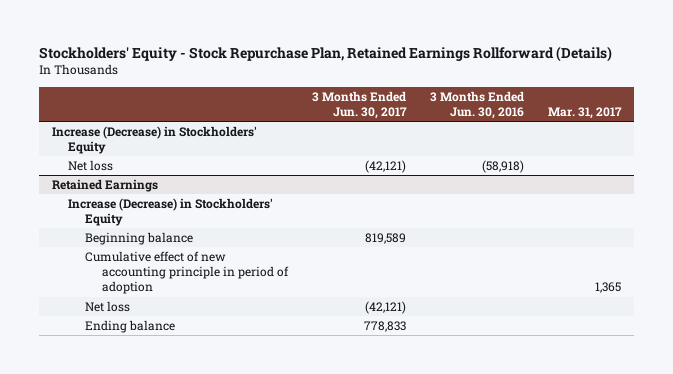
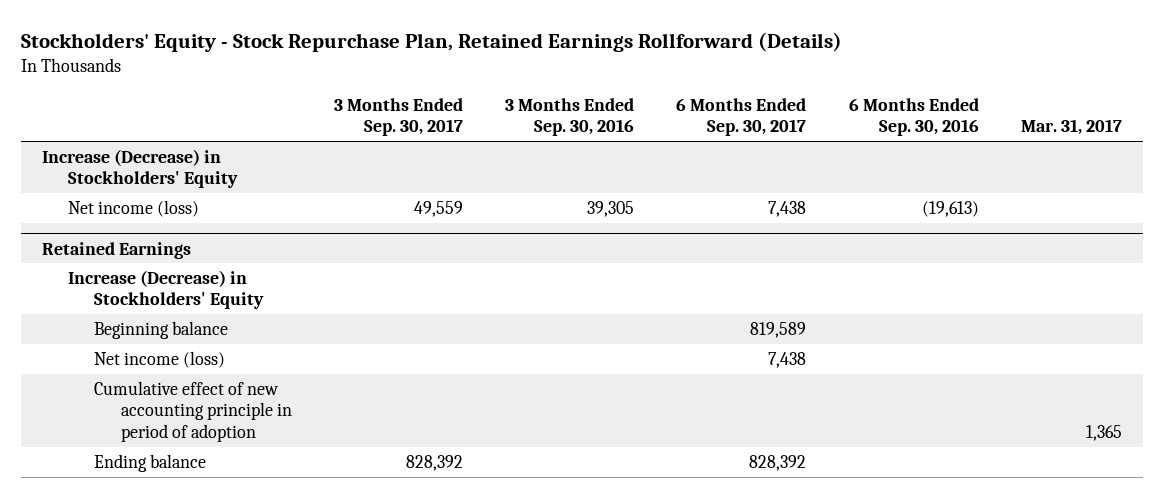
- | 3 Months Ended Jun. 30, 2017 | 3 Months Ended Jun. 30, 2016 | Mar. 31, 2017
+ | 3 Months Ended Sep. 30, 2017 | 3 Months Ended Sep. 30, 2016 | 6 Months Ended Sep. 30, 2017 | 6 Months Ended Sep. 30, 2016 | Mar. 31, 2017
- Net loss | (42,121) | (58,918) |
+ Net income (loss) | 49,559 | 39,305 | 7,438 | (19,613) |
@ Retained Earnings
+ Net income (loss) | | | 7,438 | |
- Net loss | (42,121) | |

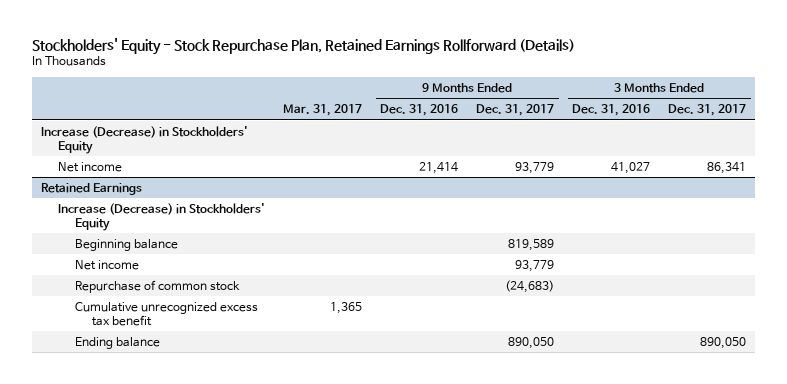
- | 3 Months Ended Sep. 30, 2017 | 3 Months Ended Sep. 30, 2016 | 6 Months Ended Sep. 30, 2017 | 6 Months Ended Sep. 30, 2016 | Mar. 31, 2017
+ | Mar. 31, 2017 | 9 Months Ended Dec. 31, 2016 | 9 Months Ended Dec. 31, 2017 | 3 Months Ended Dec. 31, 2016 | 3 Months Ended Dec. 31, 2017
- Net income (loss) | 49,559 | 39,305 | 7,438 | (19,613) |
+ Net income | | 21,414 | 93,779 | 41,027 | 86,341
@ Retained Earnings
- Net income (loss) | | | 7,438 | |
- Cumulative effect of new accounting principle in period of adoption | | | | | 1,365
+ Net income | | | 93,779 | |
+ Repurchase of common stock | | | (24,683) | |
+ Cumulative unrecognized excess tax benefit | 1,365 | | | |

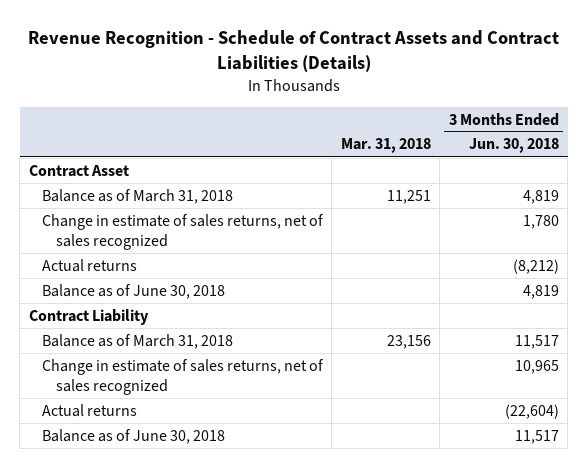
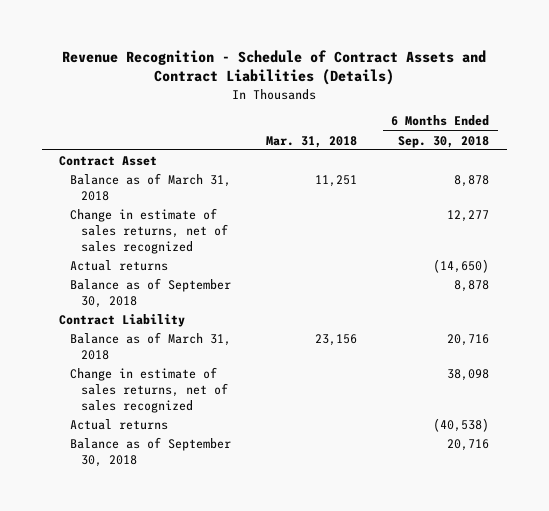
- | Mar. 31, 2018 | 3 Months Ended Jun. 30, 2018
+ | Mar. 31, 2018 | 6 Months Ended Sep. 30, 2018
- Balance as of June 30, 2018 | | 4,819
+ Balance as of September 30, 2018 | | 8,878
- Balance as of June 30, 2018 | | 11,517
+ Balance as of September 30, 2018 | | 20,716

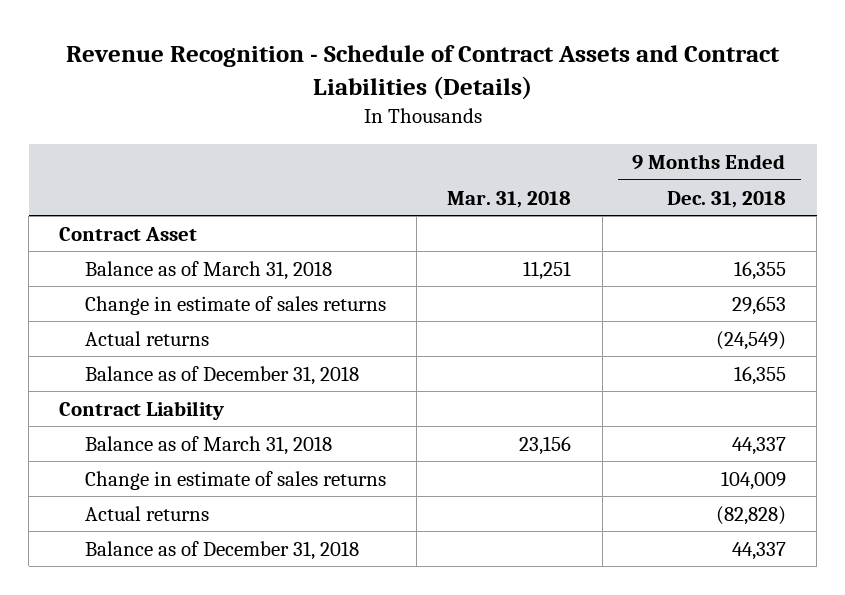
- | Mar. 31, 2018 | 6 Months Ended Sep. 30, 2018
+ | Mar. 31, 2018 | 9 Months Ended Dec. 31, 2018
- Change in estimate of sales returns, net of sales recognized | | 12,277
+ Change in estimate of sales returns | | 29,653
- Balance as of September 30, 2018 | | 8,878
+ Balance as of December 31, 2018 | | 16,355
- Change in estimate of sales returns, net of sales recognized | | 38,098
+ Change in estimate of sales returns | | 104,009
- Balance as of September 30, 2018 | | 20,716
+ Balance as of December 31, 2018 | | 44,337

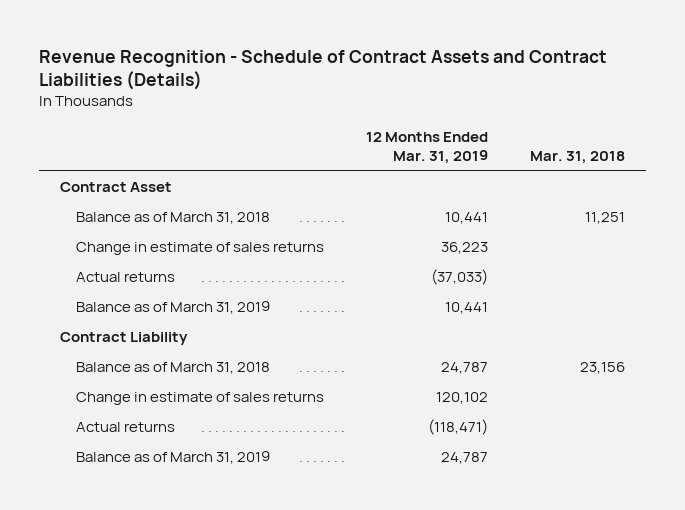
- | Mar. 31, 2018 | 9 Months Ended Dec. 31, 2018
+ | 12 Months Ended Mar. 31, 2019 | Mar. 31, 2018
- Balance as of December 31, 2018 | | 16,355
+ Balance as of March 31, 2019 | 10,441 |
- Balance as of December 31, 2018 | | 44,337
+ Balance as of March 31, 2019 | 24,787 |

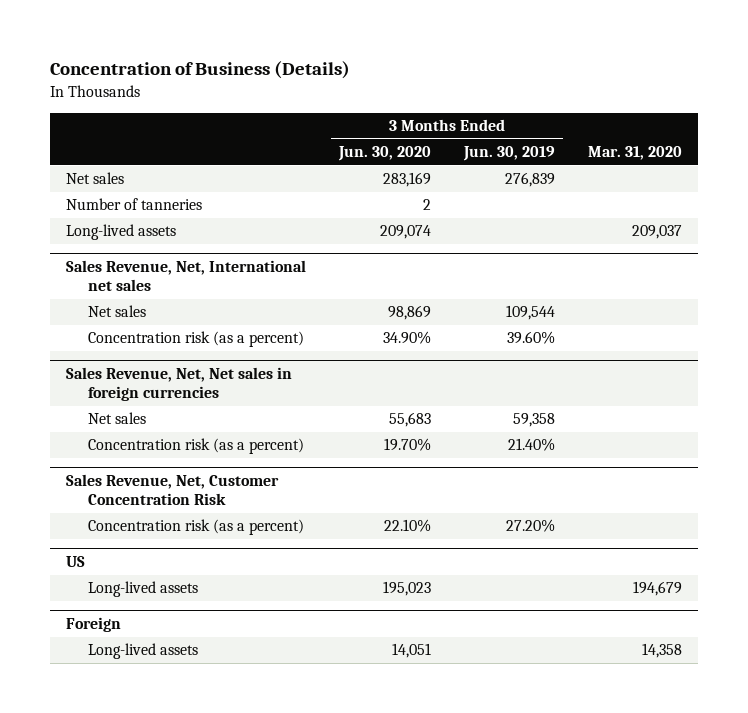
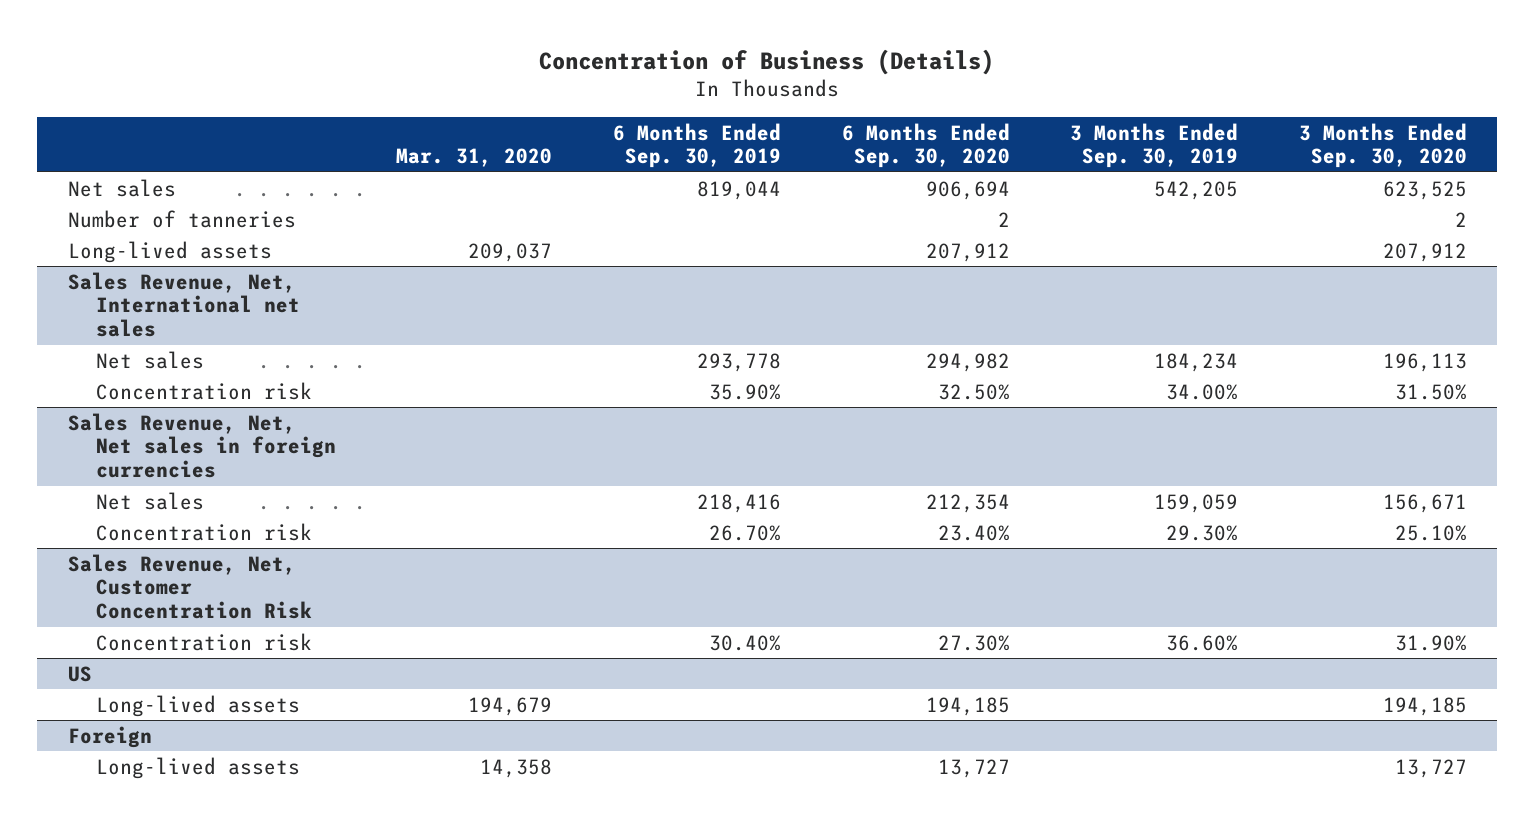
- | 3 Months Ended Jun. 30, 2020 | 3 Months Ended Jun. 30, 2019 | Mar. 31, 2020
+ | Mar. 31, 2020 | 6 Months Ended Sep. 30, 2019 | 6 Months Ended Sep. 30, 2020 | 3 Months Ended Sep. 30, 2019 | 3 Months Ended Sep. 30, 2020
@ Sales Revenue, Net, International net sales
- Concentration risk (as a percent) | 34.90% | 39.60% |
+ Concentration risk | | 35.90% | 32.50% | 34.00% | 31.50%
@ Sales Revenue, Net, Net sales in foreign currencies
- Concentration risk (as a percent) | 19.70% | 21.40% |
+ Concentration risk | | 26.70% | 23.40% | 29.30% | 25.10%
@ Sales Revenue, Net, Customer Concentration Risk
- Concentration risk (as a percent) | 22.10% | 27.20% |
+ Concentration risk | | 30.40% | 27.30% | 36.60% | 31.90%

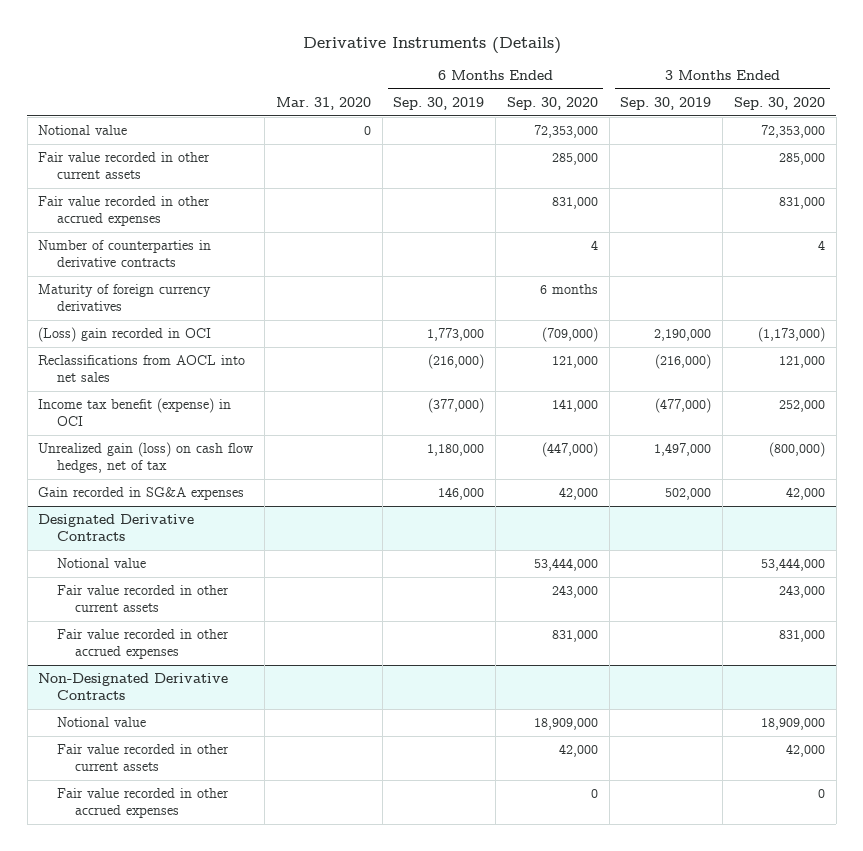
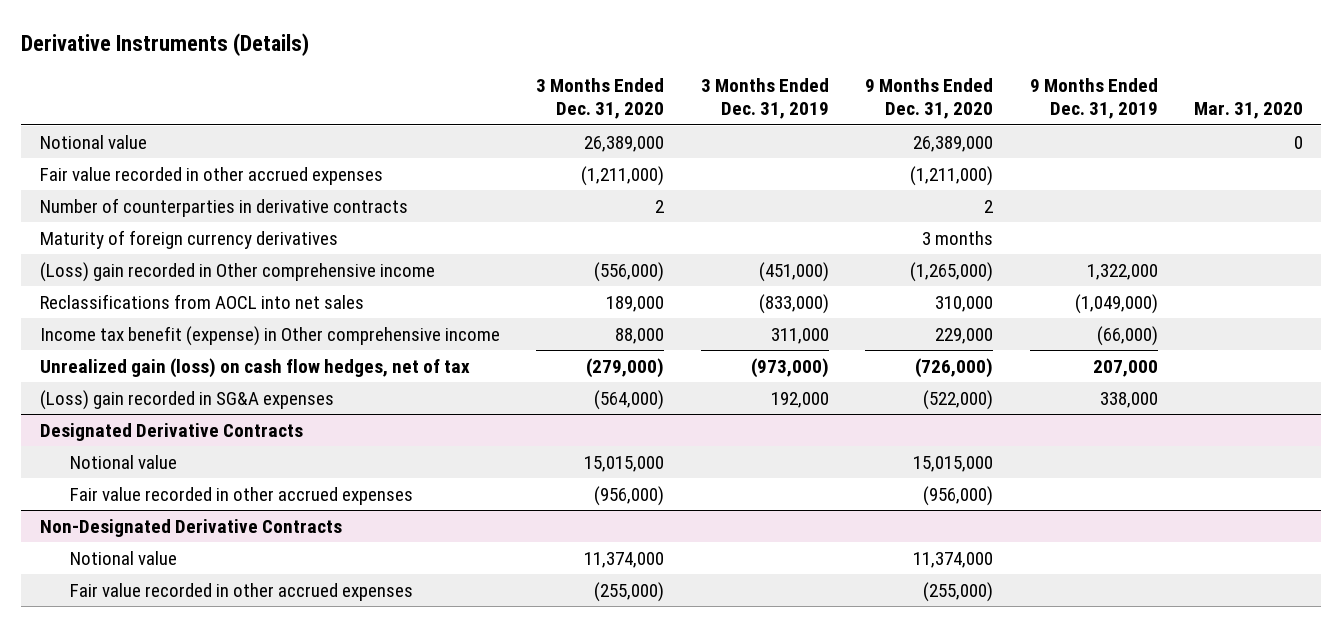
- | Mar. 31, 2020 | 6 Months Ended Sep. 30, 2019 | 6 Months Ended Sep. 30, 2020 | 3 Months Ended Sep. 30, 2019 | 3 Months Ended Sep. 30, 2020
+ | 3 Months Ended Dec. 31, 2020 | 3 Months Ended Dec. 31, 2019 | 9 Months Ended Dec. 31, 2020 | 9 Months Ended Dec. 31, 2019 | Mar. 31, 2020
- Fair value recorded in other current assets | | | 285,000 | | 285,000
- (Loss) gain recorded in OCI | | 1,773,000 | (709,000) | 2,190,000 | (1,173,000)
+ (Loss) gain recorded in Other comprehensive income | (556,000) | (451,000) | (1,265,000) | 1,322,000 |
- Income tax benefit (expense) in OCI | | (377,000) | 141,000 | (477,000) | 252,000
+ Income tax benefit (expense) in Other comprehensive income | 88,000 | 311,000 | 229,000 | (66,000) |
- Gain recorded in SG&A expenses | | 146,000 | 42,000 | 502,000 | 42,000
+ (Loss) gain recorded in SG&A expenses | (564,000) | 192,000 | (522,000) | 338,000 |
@ Designated Derivative Contracts
- Fair value recorded in other current assets | | | 243,000 | | 243,000
@ Non-Designated Derivative Contracts
- Fair value recorded in other current assets | | | 42,000 | | 42,000

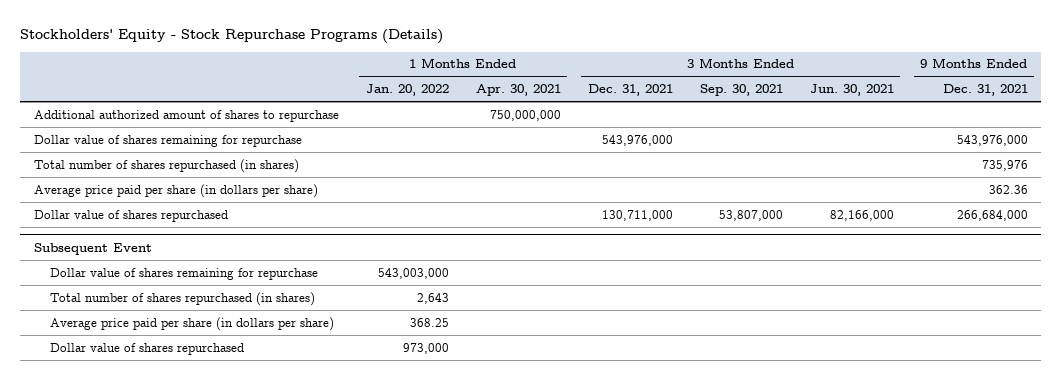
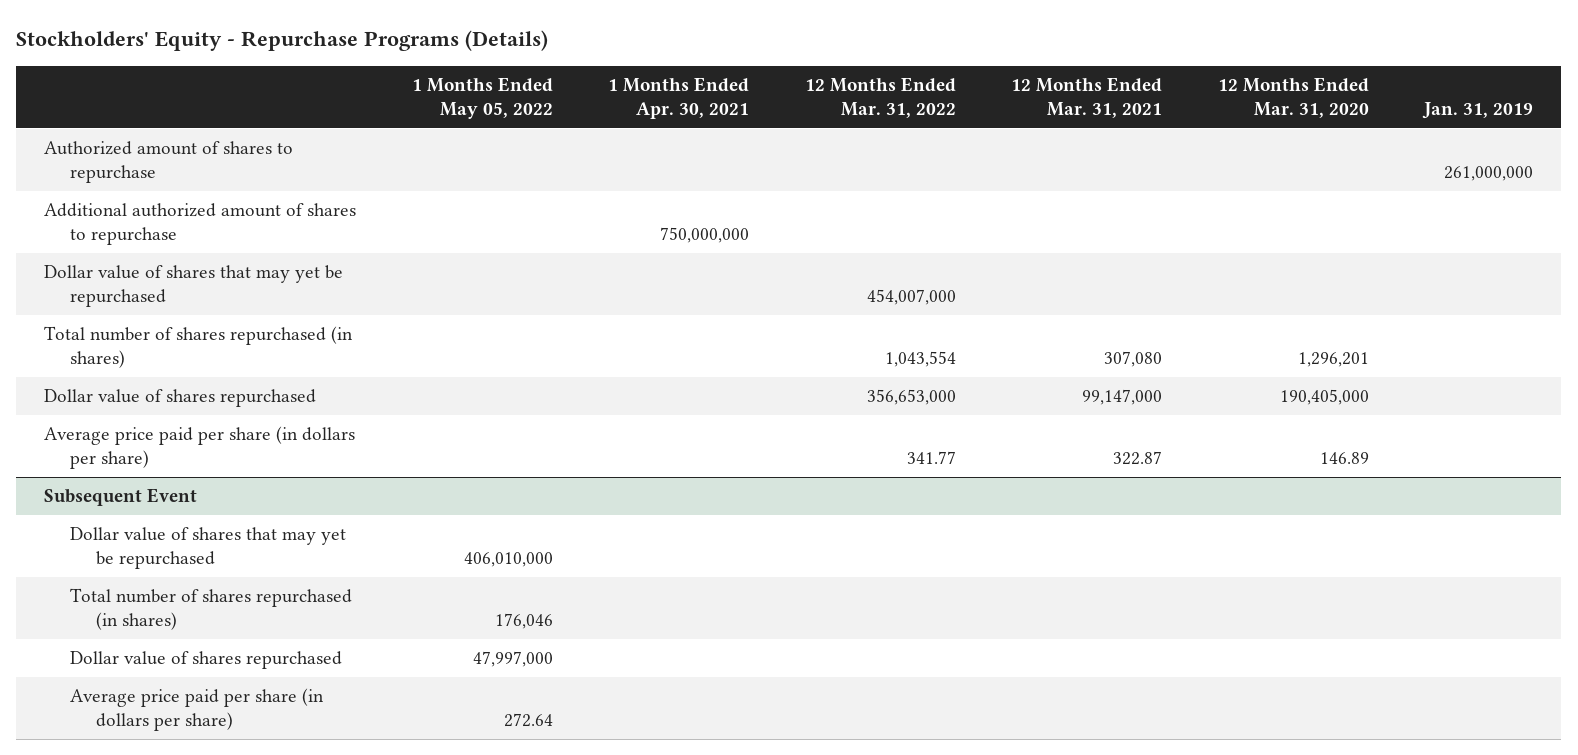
- Stockholders' Equity - Stock Repurchase Programs (Details)
+ Stockholders' Equity - Repurchase Programs (Details)
- | 1 Months Ended Jan. 20, 2022 | 1 Months Ended Apr. 30, 2021 | 3 Months Ended Dec. 31, 2021 | 3 Months Ended Sep. 30, 2021 | 3 Months Ended Jun. 30, 2021 | 9 Months Ended Dec. 31, 2021
+ | 1 Months Ended May 05, 2022 | 1 Months Ended Apr. 30, 2021 | 12 Months Ended Mar. 31, 2022 | 12 Months Ended Mar. 31, 2021 | 12 Months Ended Mar. 31, 2020 | Jan. 31, 2019
+ Authorized amount of shares to repurchase | | | | | | 261,000,000
- Dollar value of shares remaining for repurchase | | | 543,976,000 | | | 543,976,000
+ Dollar value of shares that may yet be repurchased | | | 454,007,000 | | |
moved down: Average price paid per share (in dollars per share) | | | 341.77 | 322.87 | 146.89 |
@ Subsequent Event
- Dollar value of shares remaining for repurchase | 543,003,000 | | | | |
+ Dollar value of shares that may yet be repurchased | 406,010,000 | | | | |
moved down: Average price paid per share (in dollars per share) | 272.64 | | | | |

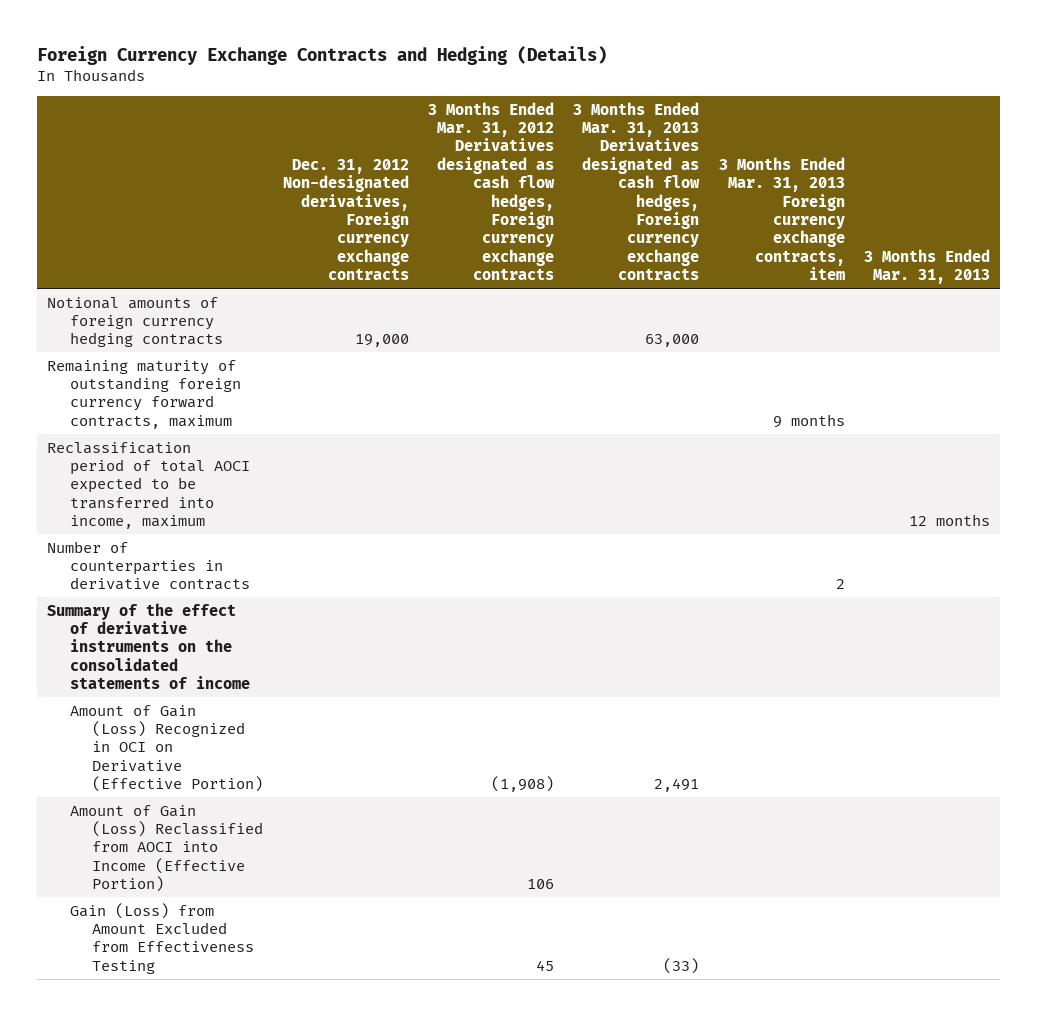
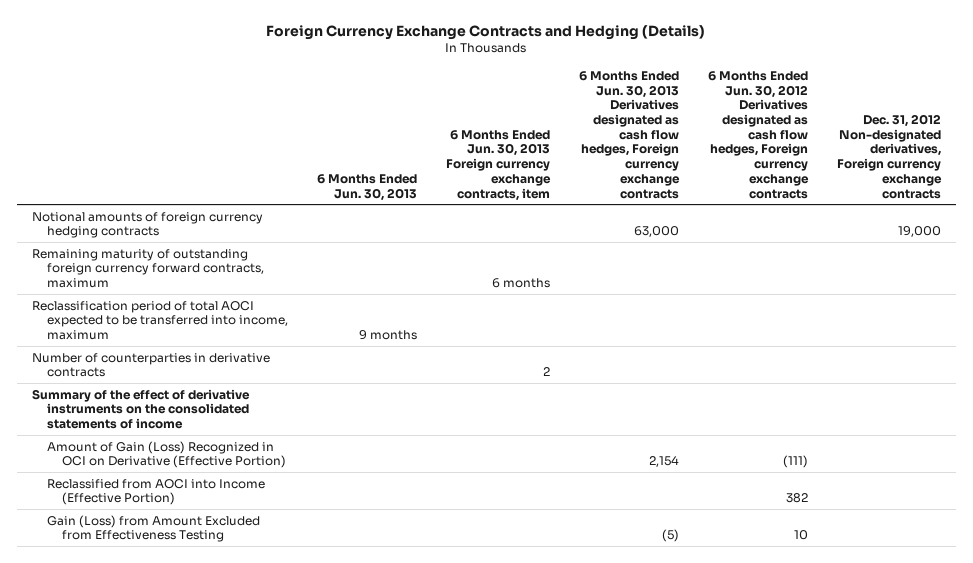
- | Dec. 31, 2012 Non-designated derivatives, Foreign currency exchange contracts | 3 Months Ended Mar. 31, 2012 Derivatives designated as cash flow hedges, Foreign currency exchange contracts | 3 Months Ended Mar. 31, 2013 Derivatives designated as cash flow hedges, Foreign currency exchange contracts | 3 Months Ended Mar. 31, 2013 Foreign currency exchange contracts, item | 3 Months Ended Mar. 31, 2013
+ | 6 Months Ended Jun. 30, 2013 | 6 Months Ended Jun. 30, 2013 Foreign currency exchange contracts, item | 6 Months Ended Jun. 30, 2013 Derivatives designated as cash flow hedges, Foreign currency exchange contracts | 6 Months Ended Jun. 30, 2012 Derivatives designated as cash flow hedges, Foreign currency exchange contracts | Dec. 31, 2012 Non-designated derivatives, Foreign currency exchange contracts
- Amount of Gain (Loss) Reclassified from AOCI into Income (Effective Portion) | | 106 | | |
+ Reclassified from AOCI into Income (Effective Portion) | | | | 382 |

